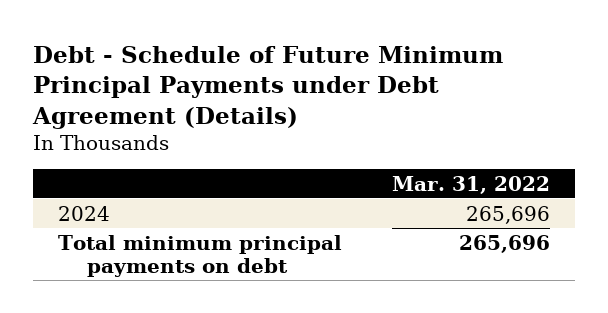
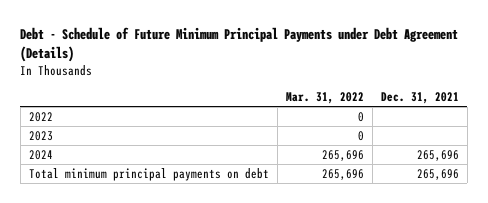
- | Mar. 31, 2022
+ | Mar. 31, 2022 | Dec. 31, 2021
+ 2022 | 0 |
+ 2023 | 0 |

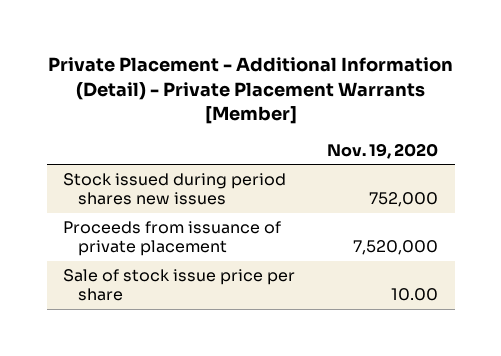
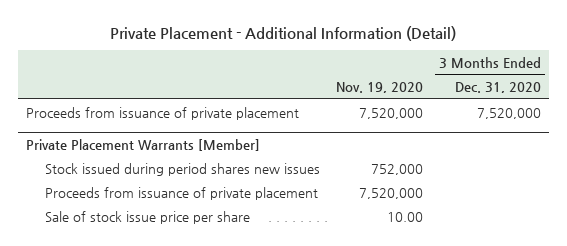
- Private Placement - Additional Information (Detail) - Private Placement Warrants [Member]
+ Private Placement - Additional Information (Detail)
- | Nov. 19, 2020
+ | Nov. 19, 2020 | 3 Months Ended Dec. 31, 2020
+ Proceeds from issuance of private placement | 7,520,000 | 7,520,000
+ Private Placement Warrants [Member]

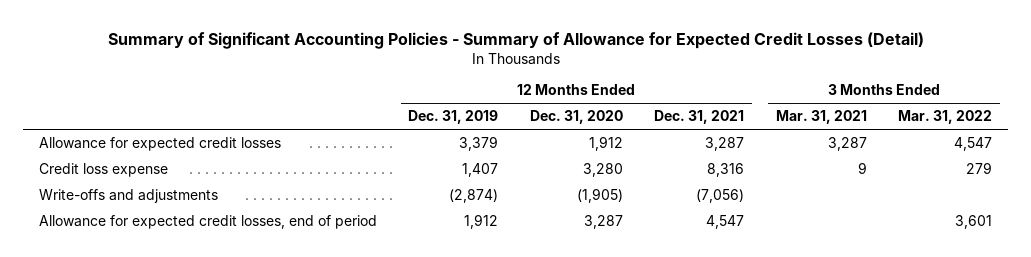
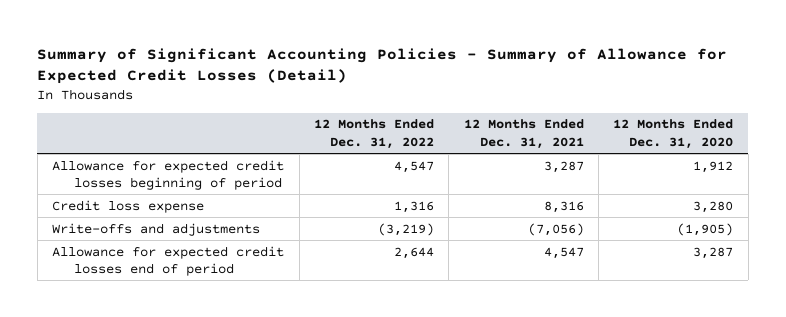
- | 12 Months Ended Dec. 31, 2019 | 12 Months Ended Dec. 31, 2020 | 12 Months Ended Dec. 31, 2021 | 3 Months Ended Mar. 31, 2021 | 3 Months Ended Mar. 31, 2022
+ | 12 Months Ended Dec. 31, 2022 | 12 Months Ended Dec. 31, 2021 | 12 Months Ended Dec. 31, 2020
- Allowance for expected credit losses | 3,379 | 1,912 | 3,287 | 3,287 | 4,547
+ Allowance for expected credit losses beginning of period | 4,547 | 3,287 | 1,912
- Allowance for expected credit losses, end of period | 1,912 | 3,287 | 4,547 | | 3,601
+ Allowance for expected credit losses end of period | 2,644 | 4,547 | 3,287

